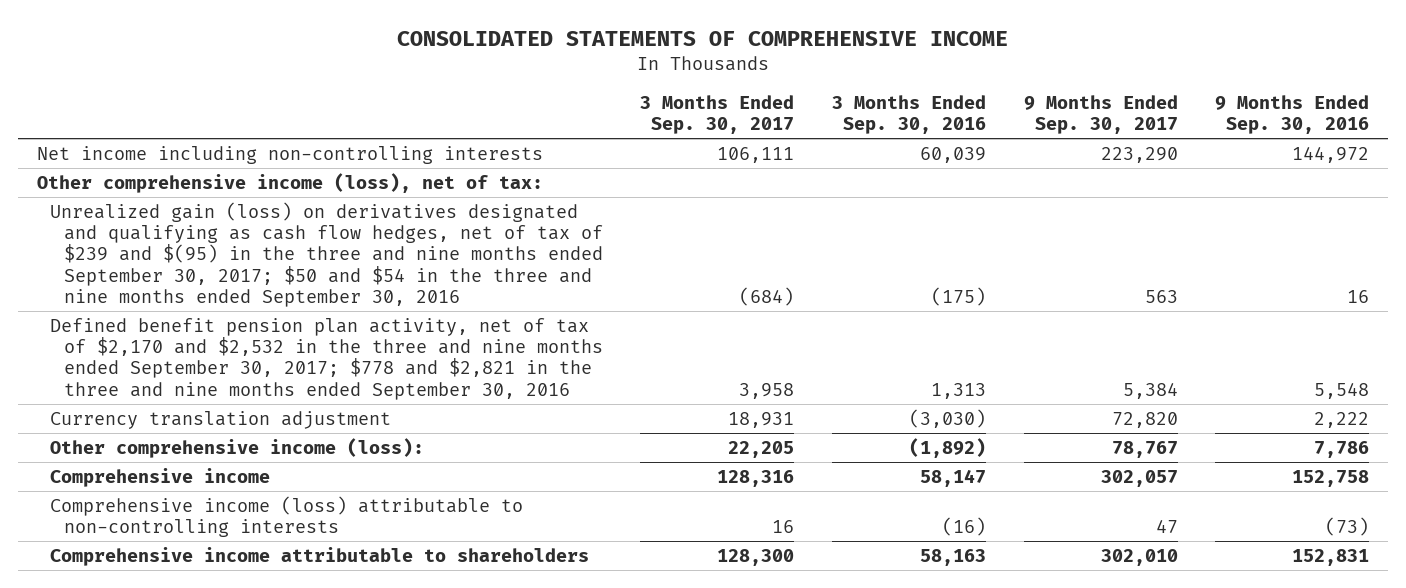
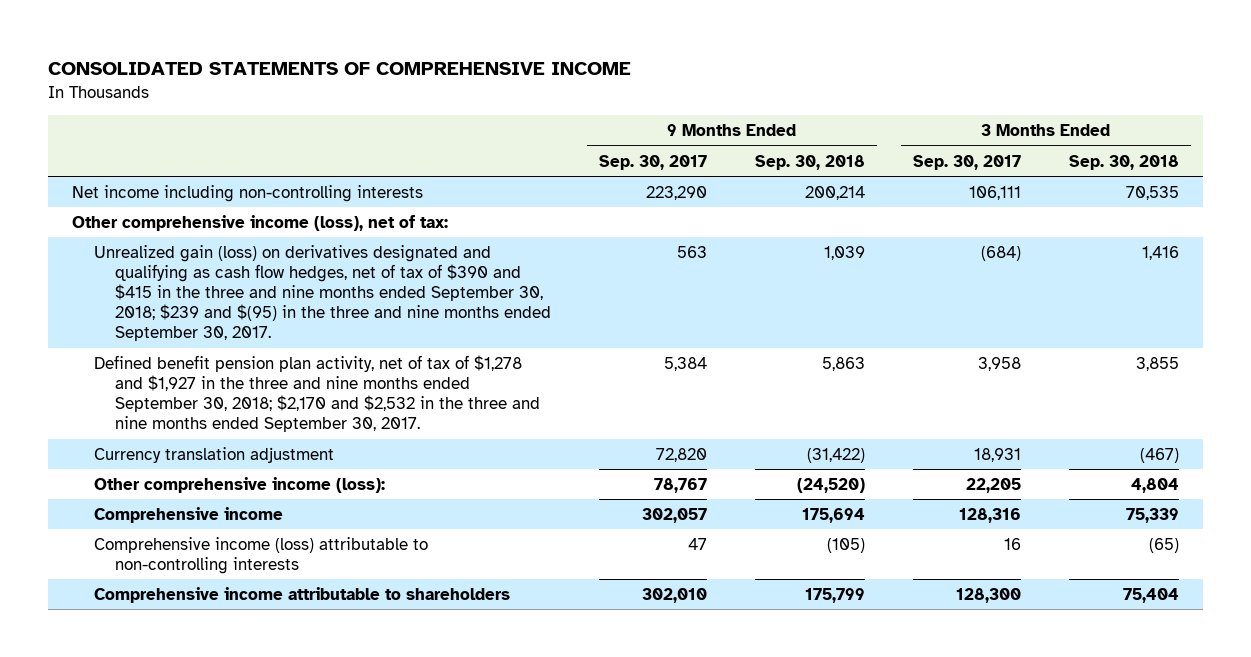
- | 3 Months Ended Sep. 30, 2017 | 3 Months Ended Sep. 30, 2016 | 9 Months Ended Sep. 30, 2017 | 9 Months Ended Sep. 30, 2016
+ | 9 Months Ended Sep. 30, 2017 | 9 Months Ended Sep. 30, 2018 | 3 Months Ended Sep. 30, 2017 | 3 Months Ended Sep. 30, 2018
- Unrealized gain (loss) on derivatives designated and qualifying as cash flow hedges, net of tax of $239 and $(95) in the three and nine months ended September 30, 2017; $50 and $54 in the three and nine months ended September 30, 2016 | (684) | (175) | 563 | 16
- Defined benefit pension plan activity, net of tax of $2,170 and $2,532 in the three and nine months ended September 30, 2017; $778 and $2,821 in the three and nine months ended September 30, 2016 | 3,958 | 1,313 | 5,384 | 5,548
+ Unrealized gain (loss) on derivatives designated and qualifying as cash flow hedges, net of tax of $390 and $415 in the three and nine months ended September 30, 2018; $239 and $(95) in the three and nine months ended September 30, 2017. | 563 | 1,039 | (684) | 1,416
+ Defined benefit pension plan activity, net of tax of $1,278 and $1,927 in the three and nine months ended September 30, 2018; $2,170 and $2,532 in the three and nine months ended September 30, 2017. | 5,384 | 5,863 | 3,958 | 3,855

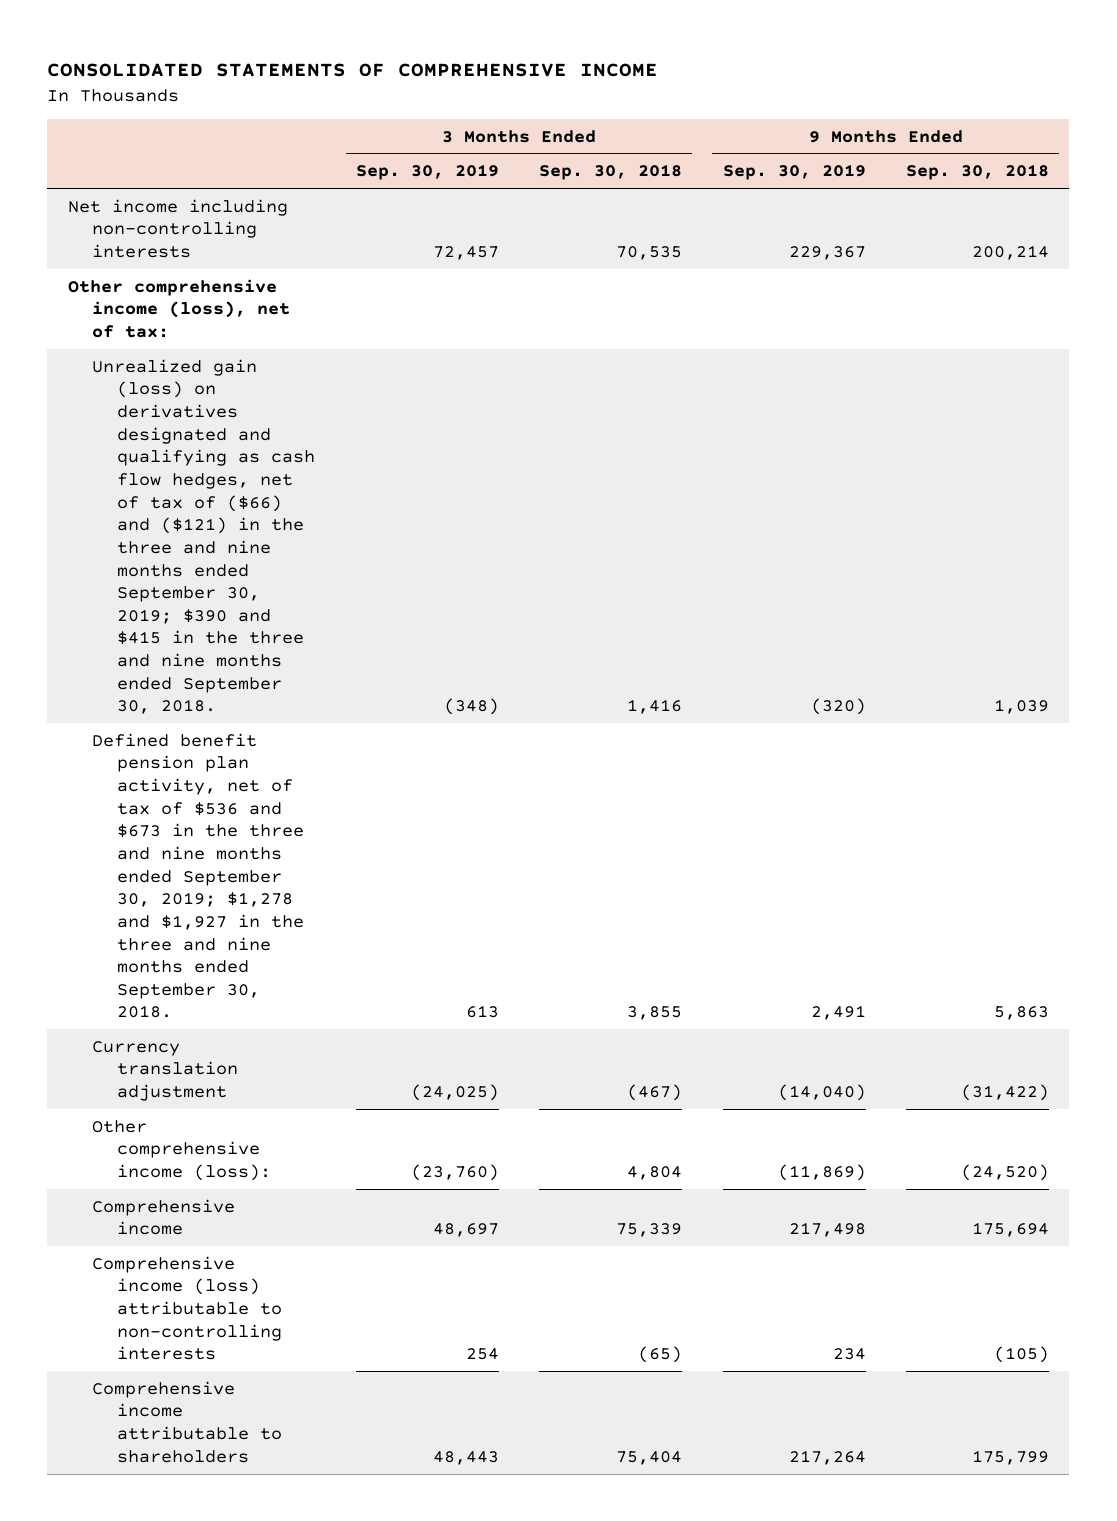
- | 9 Months Ended Sep. 30, 2017 | 9 Months Ended Sep. 30, 2018 | 3 Months Ended Sep. 30, 2017 | 3 Months Ended Sep. 30, 2018
+ | 3 Months Ended Sep. 30, 2019 | 3 Months Ended Sep. 30, 2018 | 9 Months Ended Sep. 30, 2019 | 9 Months Ended Sep. 30, 2018
- Unrealized gain (loss) on derivatives designated and qualifying as cash flow hedges, net of tax of $390 and $415 in the three and nine months ended September 30, 2018; $239 and $(95) in the three and nine months ended September 30, 2017. | 563 | 1,039 | (684) | 1,416
- Defined benefit pension plan activity, net of tax of $1,278 and $1,927 in the three and nine months ended September 30, 2018; $2,170 and $2,532 in the three and nine months ended September 30, 2017. | 5,384 | 5,863 | 3,958 | 3,855
+ Unrealized gain (loss) on derivatives designated and qualifying as cash flow hedges, net of tax of ($66) and ($121) in the three and nine months ended September 30, 2019; $390 and $415 in the three and nine months ended September 30, 2018. | (348) | 1,416 | (320) | 1,039
+ Defined benefit pension plan activity, net of tax of $536 and $673 in the three and nine months ended September 30, 2019; $1,278 and $1,927 in the three and nine months ended September 30, 2018. | 613 | 3,855 | 2,491 | 5,863

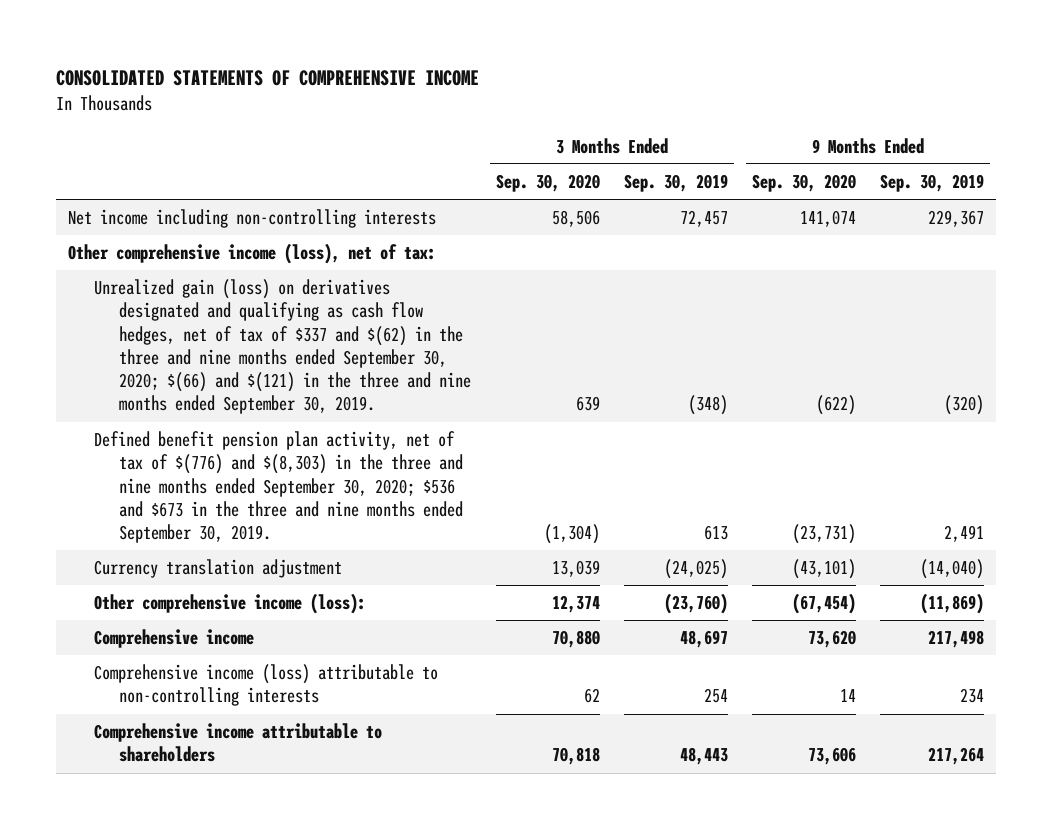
- | 3 Months Ended Sep. 30, 2019 | 3 Months Ended Sep. 30, 2018 | 9 Months Ended Sep. 30, 2019 | 9 Months Ended Sep. 30, 2018
+ | 3 Months Ended Sep. 30, 2020 | 3 Months Ended Sep. 30, 2019 | 9 Months Ended Sep. 30, 2020 | 9 Months Ended Sep. 30, 2019
- Unrealized gain (loss) on derivatives designated and qualifying as cash flow hedges, net of tax of ($66) and ($121) in the three and nine months ended September 30, 2019; $390 and $415 in the three and nine months ended September 30, 2018. | (348) | 1,416 | (320) | 1,039
- Defined benefit pension plan activity, net of tax of $536 and $673 in the three and nine months ended September 30, 2019; $1,278 and $1,927 in the three and nine months ended September 30, 2018. | 613 | 3,855 | 2,491 | 5,863
+ Unrealized gain (loss) on derivatives designated and qualifying as cash flow hedges, net of tax of $337 and $(62) in the three and nine months ended September 30, 2020; $(66) and $(121) in the three and nine months ended September 30, 2019. | 639 | (348) | (622) | (320)
+ Defined benefit pension plan activity, net of tax of $(776) and $(8,303) in the three and nine months ended September 30, 2020; $536 and $673 in the three and nine months ended September 30, 2019. | (1,304) | 613 | (23,731) | 2,491

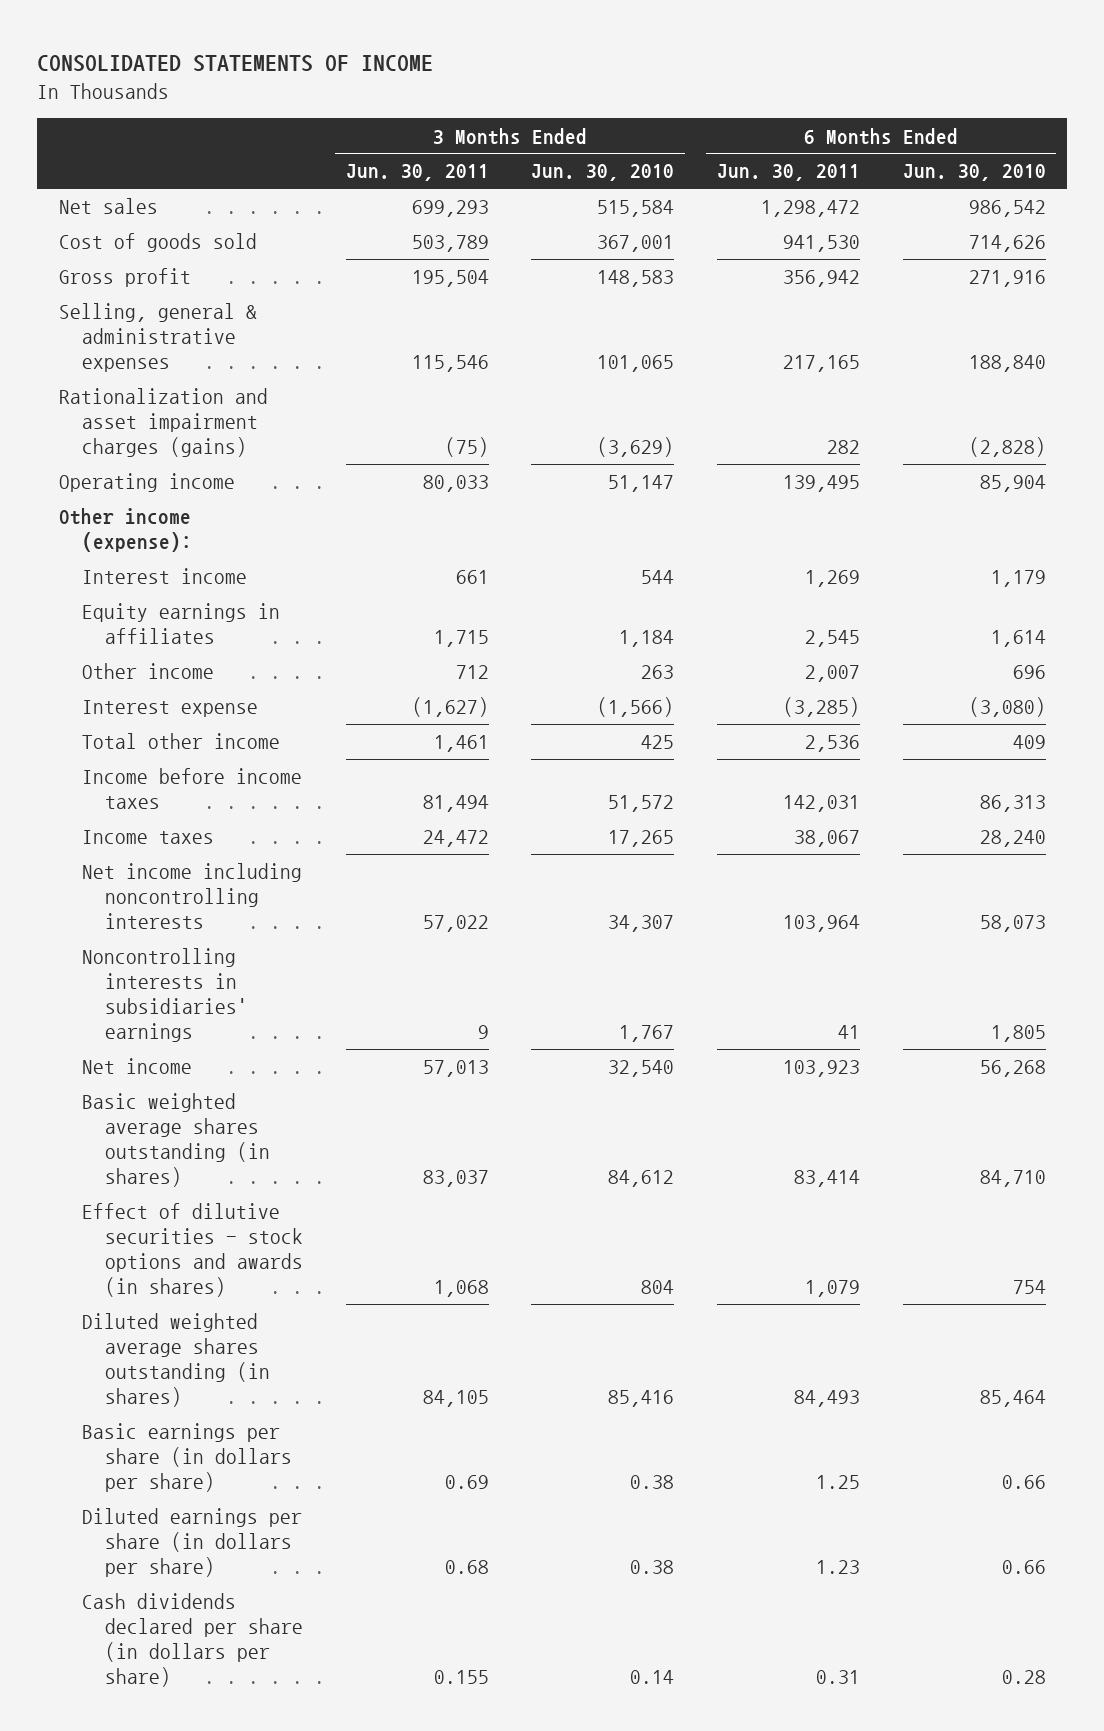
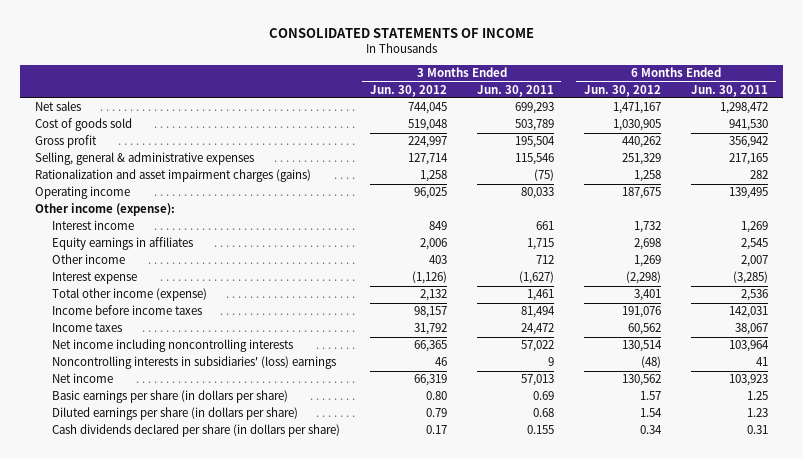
- | 3 Months Ended Jun. 30, 2011 | 3 Months Ended Jun. 30, 2010 | 6 Months Ended Jun. 30, 2011 | 6 Months Ended Jun. 30, 2010
+ | 3 Months Ended Jun. 30, 2012 | 3 Months Ended Jun. 30, 2011 | 6 Months Ended Jun. 30, 2012 | 6 Months Ended Jun. 30, 2011
- Total other income | 1,461 | 425 | 2,536 | 409
+ Total other income (expense) | 2,132 | 1,461 | 3,401 | 2,536
- Noncontrolling interests in subsidiaries' earnings | 9 | 1,767 | 41 | 1,805
+ Noncontrolling interests in subsidiaries' (loss) earnings | 46 | 9 | (48) | 41
- Basic weighted average shares outstanding (in shares) | 83,037 | 84,612 | 83,414 | 84,710
- Effect of dilutive securities - stock options and awards (in shares) | 1,068 | 804 | 1,079 | 754
- Diluted weighted average shares outstanding (in shares) | 84,105 | 85,416 | 84,493 | 85,464

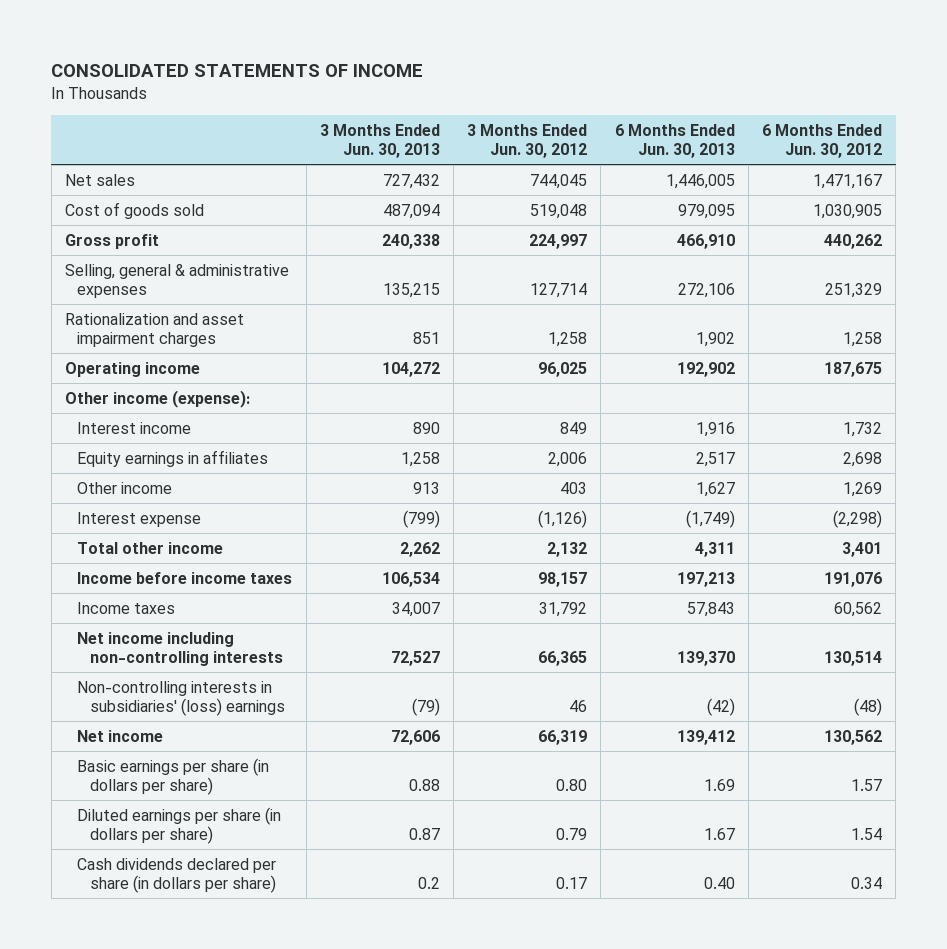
- | 3 Months Ended Jun. 30, 2012 | 3 Months Ended Jun. 30, 2011 | 6 Months Ended Jun. 30, 2012 | 6 Months Ended Jun. 30, 2011
+ | 3 Months Ended Jun. 30, 2013 | 3 Months Ended Jun. 30, 2012 | 6 Months Ended Jun. 30, 2013 | 6 Months Ended Jun. 30, 2012
- Rationalization and asset impairment charges (gains) | 1,258 | (75) | 1,258 | 282
+ Rationalization and asset impairment charges | 851 | 1,258 | 1,902 | 1,258
- Total other income (expense) | 2,132 | 1,461 | 3,401 | 2,536
+ Total other income | 2,262 | 2,132 | 4,311 | 3,401
- Net income including noncontrolling interests | 66,365 | 57,022 | 130,514 | 103,964
- Noncontrolling interests in subsidiaries' (loss) earnings | 46 | 9 | (48) | 41
+ Net income including non-controlling interests | 72,527 | 66,365 | 139,370 | 130,514
+ Non-controlling interests in subsidiaries' (loss) earnings | (79) | 46 | (42) | (48)

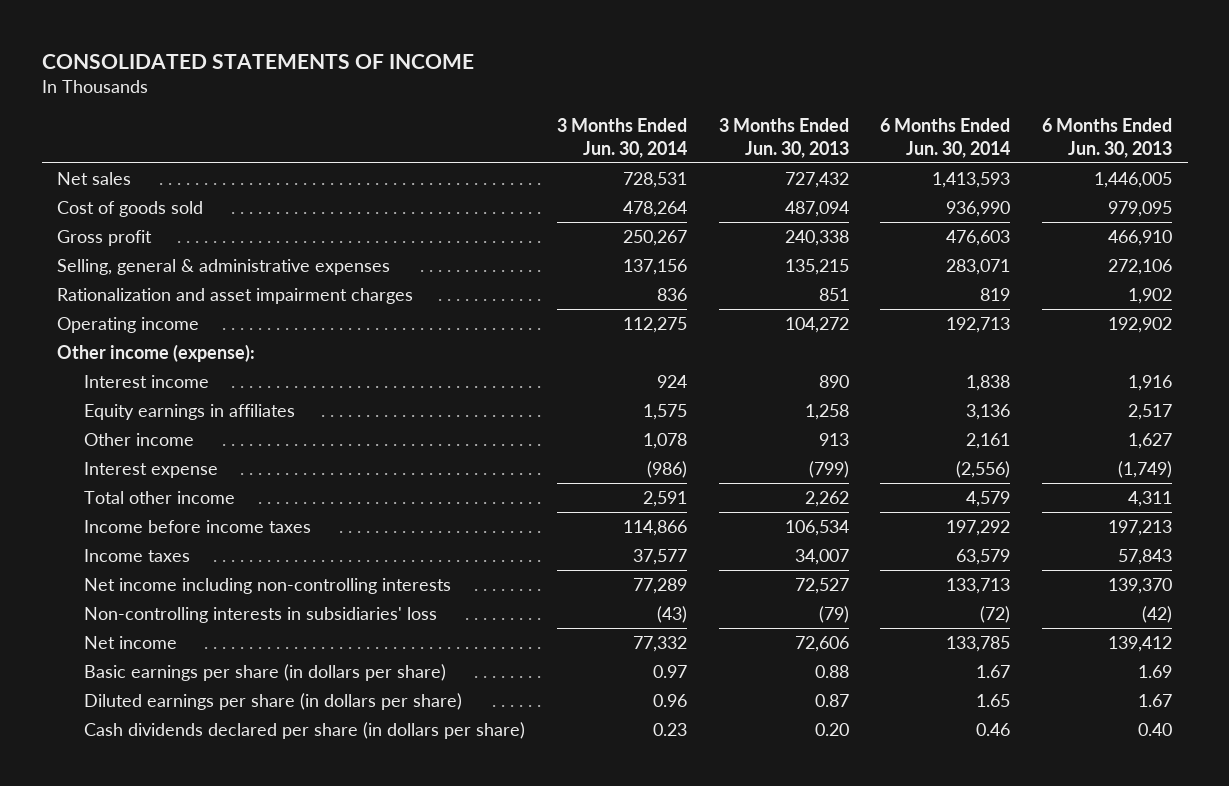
- | 3 Months Ended Jun. 30, 2013 | 3 Months Ended Jun. 30, 2012 | 6 Months Ended Jun. 30, 2013 | 6 Months Ended Jun. 30, 2012
+ | 3 Months Ended Jun. 30, 2014 | 3 Months Ended Jun. 30, 2013 | 6 Months Ended Jun. 30, 2014 | 6 Months Ended Jun. 30, 2013
- Non-controlling interests in subsidiaries' (loss) earnings | (79) | 46 | (42) | (48)
+ Non-controlling interests in subsidiaries' loss | (43) | (79) | (72) | (42)
- Cash dividends declared per share (in dollars per share) | 0.2 | 0.17 | 0.40 | 0.34
+ Cash dividends declared per share (in dollars per share) | 0.23 | 0.20 | 0.46 | 0.40

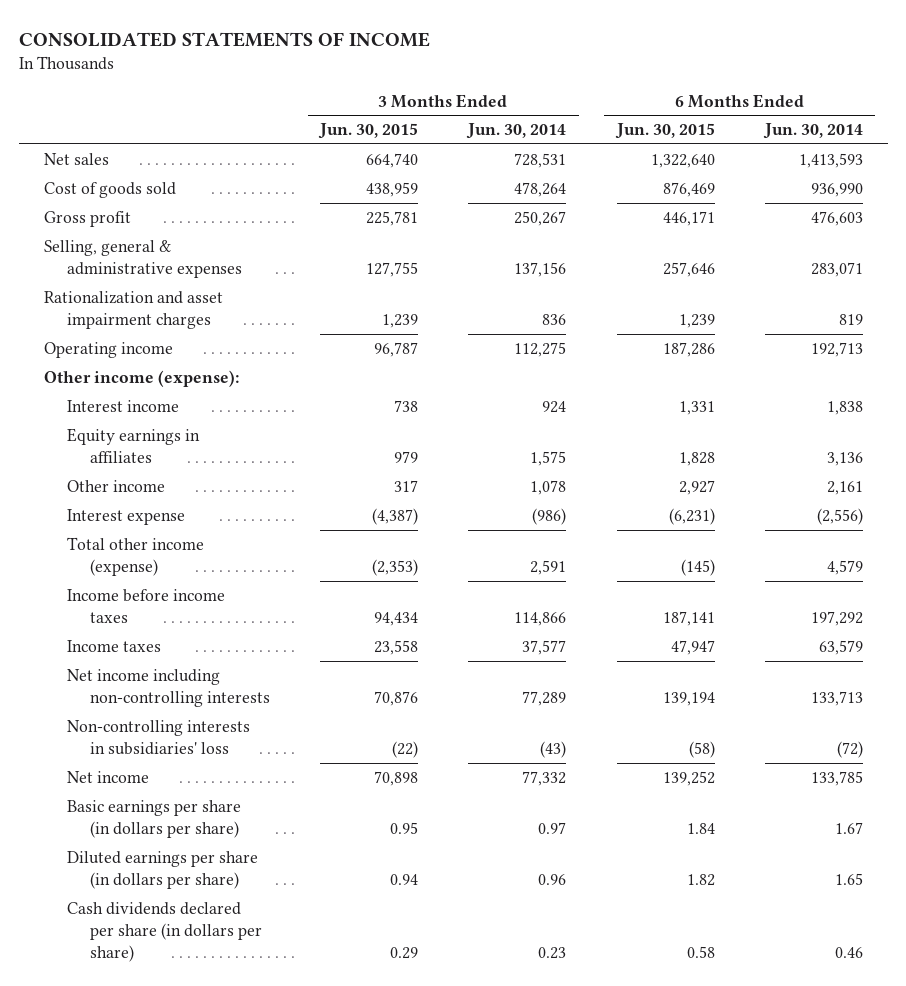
- | 3 Months Ended Jun. 30, 2014 | 3 Months Ended Jun. 30, 2013 | 6 Months Ended Jun. 30, 2014 | 6 Months Ended Jun. 30, 2013
+ | 3 Months Ended Jun. 30, 2015 | 3 Months Ended Jun. 30, 2014 | 6 Months Ended Jun. 30, 2015 | 6 Months Ended Jun. 30, 2014
- Total other income | 2,591 | 2,262 | 4,579 | 4,311
+ Total other income (expense) | (2,353) | 2,591 | (145) | 4,579

